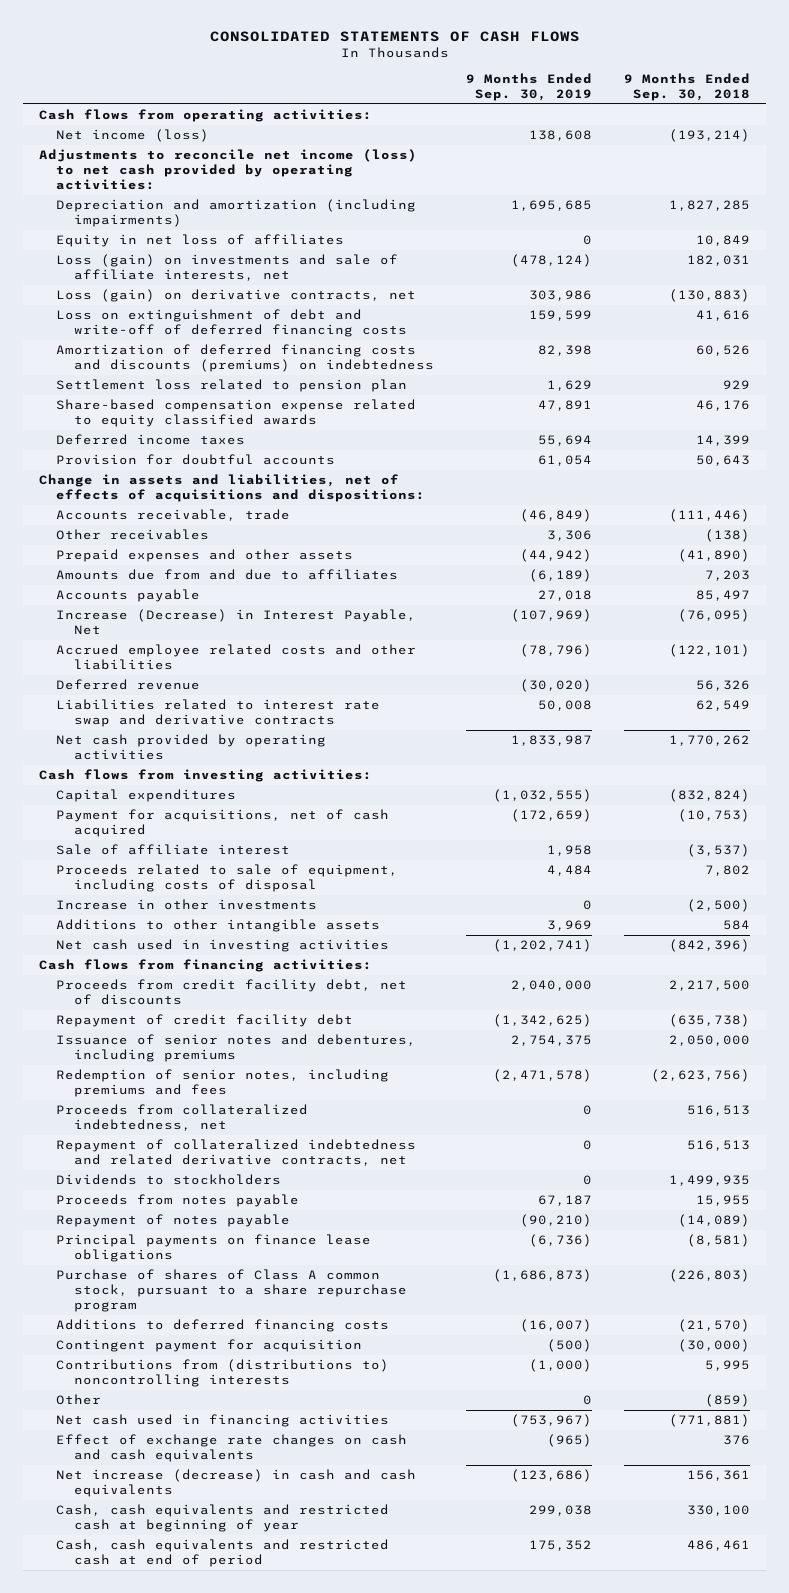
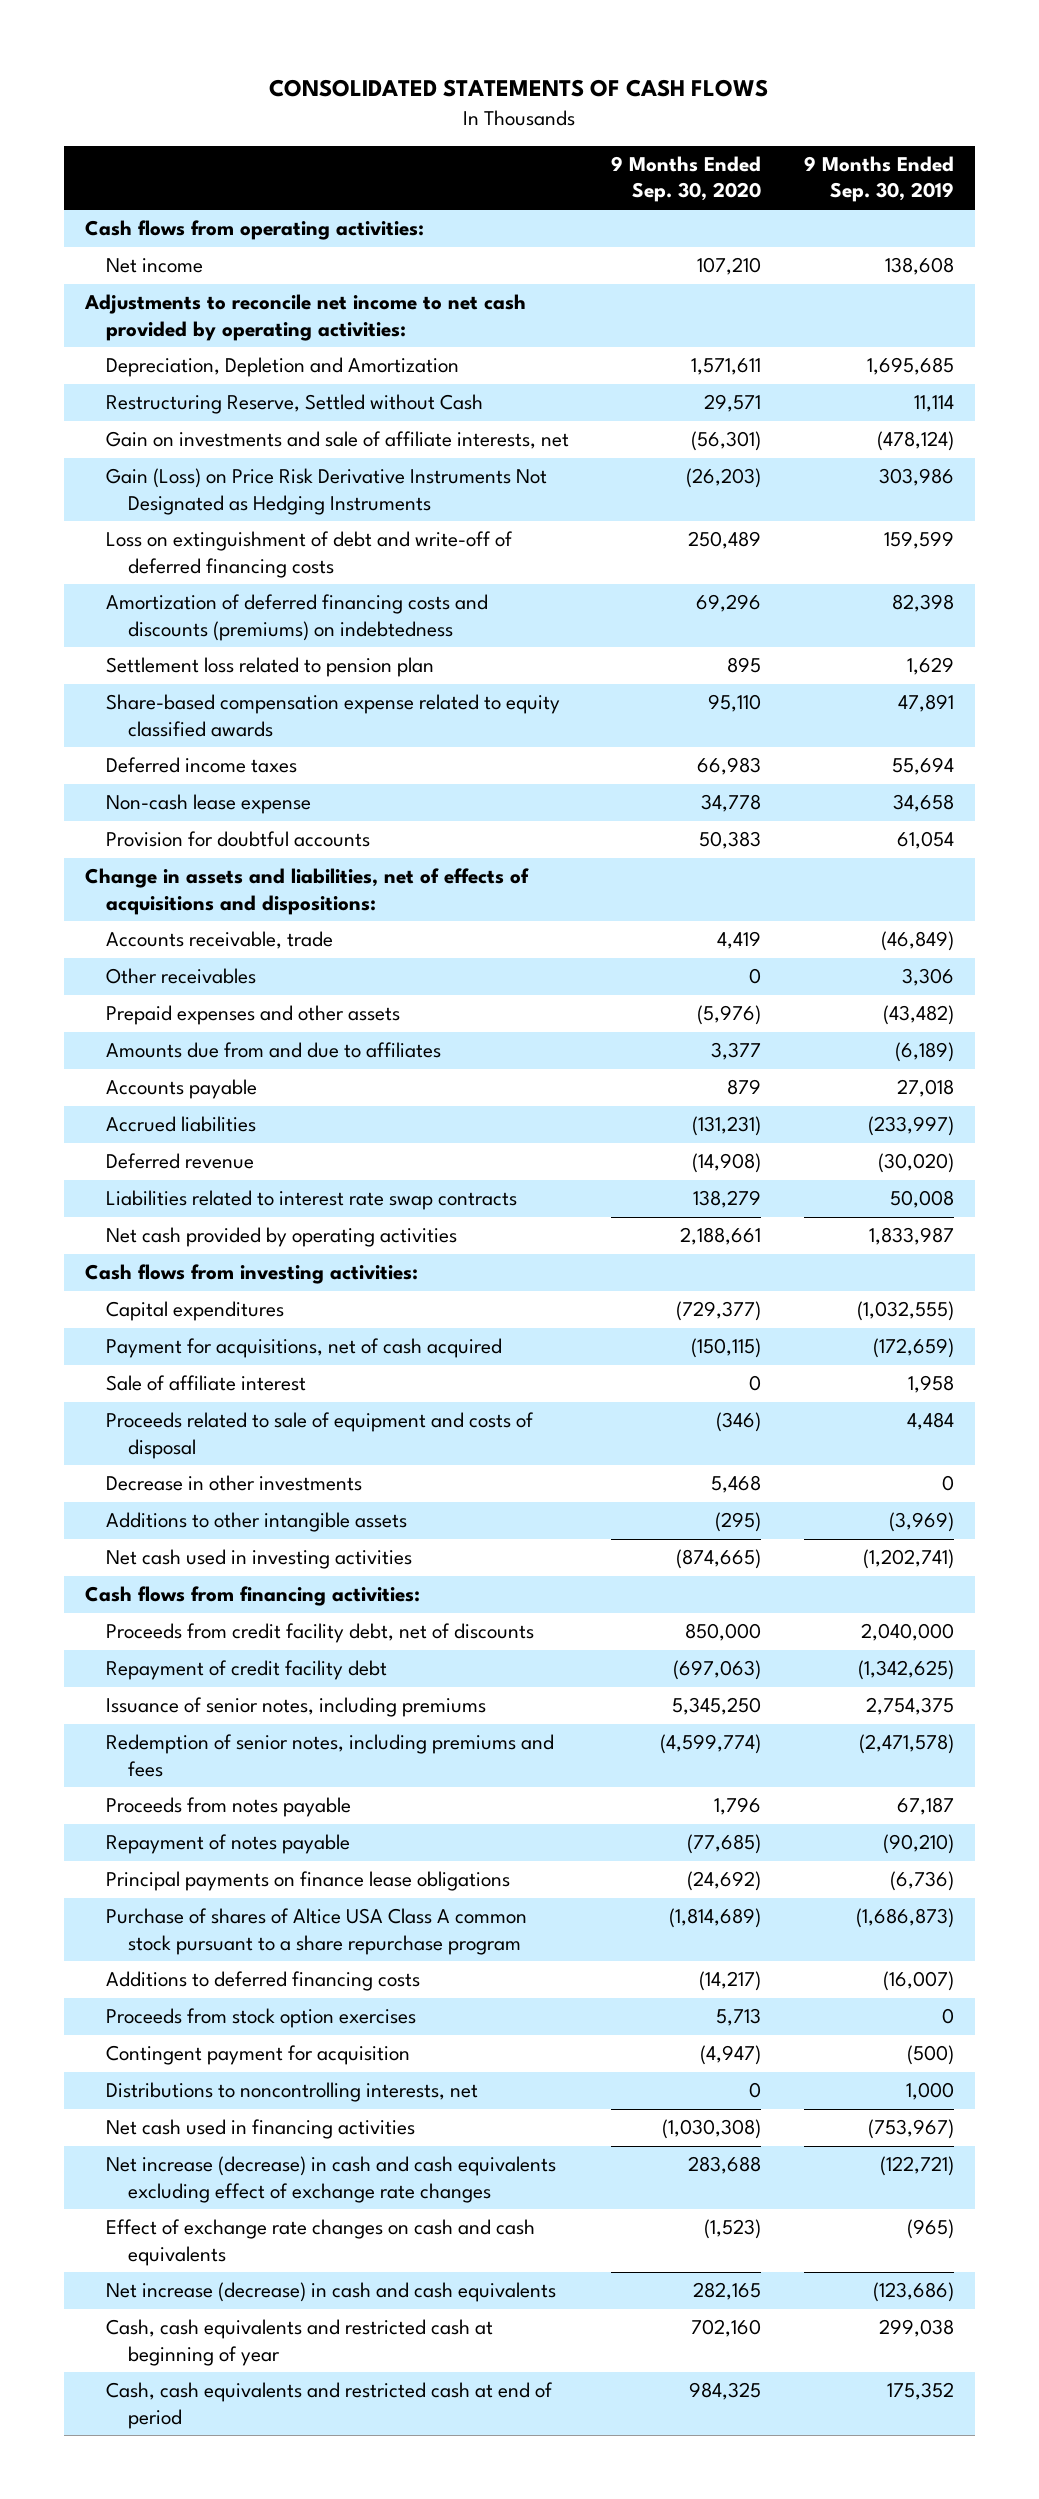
- | 9 Months Ended Sep. 30, 2019 | 9 Months Ended Sep. 30, 2018
+ | 9 Months Ended Sep. 30, 2020 | 9 Months Ended Sep. 30, 2019
- Net income (loss) | 138,608 | (193,214)
- Adjustments to reconcile net income (loss) to net cash provided by operating activities:
- Depreciation and amortization (including impairments) | 1,695,685 | 1,827,285
- Equity in net loss of affiliates | 0 | 10,849
- Loss (gain) on investments and sale of affiliate interests, net | (478,124) | 182,031
- Loss (gain) on derivative contracts, net | 303,986 | (130,883)
+ Net income | 107,210 | 138,608
+ Adjustments to reconcile net income to net cash provided by operating activities:
+ Depreciation, Depletion and Amortization | 1,571,611 | 1,695,685
+ Restructuring Reserve, Settled without Cash | 29,571 | 11,114
+ Gain on investments and sale of affiliate interests, net | (56,301) | (478,124)
+ Gain (Loss) on Price Risk Derivative Instruments Not Designated as Hedging Instruments | (26,203) | 303,986
+ Non-cash lease expense | 34,778 | 34,658
- Prepaid expenses and other assets | (44,942) | (41,890)
+ Prepaid expenses and other assets | (5,976) | (43,482)
- Increase (Decrease) in Interest Payable, Net | (107,969) | (76,095)
- Accrued employee related costs and other liabilities | (78,796) | (122,101)
+ Accrued liabilities | (131,231) | (233,997)
- Liabilities related to interest rate swap and derivative contracts | 50,008 | 62,549
+ Liabilities related to interest rate swap contracts | 138,279 | 50,008
- Proceeds related to sale of equipment, including costs of disposal | 4,484 | 7,802
- Increase in other investments | 0 | (2,500)
- Additions to other intangible assets | 3,969 | 584
+ Proceeds related to sale of equipment and costs of disposal | (346) | 4,484
+ Decrease in other investments | 5,468 | 0
+ Additions to other intangible assets | (295) | (3,969)
- Issuance of senior notes and debentures, including premiums | 2,754,375 | 2,050,000
+ Issuance of senior notes, including premiums | 5,345,250 | 2,754,375
- Proceeds from collateralized indebtedness, net | 0 | 516,513
- Repayment of collateralized indebtedness and related derivative contracts, net | 0 | 516,513
- Dividends to stockholders | 0 | 1,499,935
- Purchase of shares of Class A common stock, pursuant to a share repurchase program | (1,686,873) | (226,803)
+ Purchase of shares of Altice USA Class A common stock pursuant to a share repurchase program | (1,814,689) | (1,686,873)
+ Proceeds from stock option exercises | 5,713 | 0
- Contributions from (distributions to) noncontrolling interests | (1,000) | 5,995
- Other | 0 | (859)
+ Distributions to noncontrolling interests, net | 0 | 1,000
+ Net increase (decrease) in cash and cash equivalents excluding effect of exchange rate changes | 283,688 | (122,721)

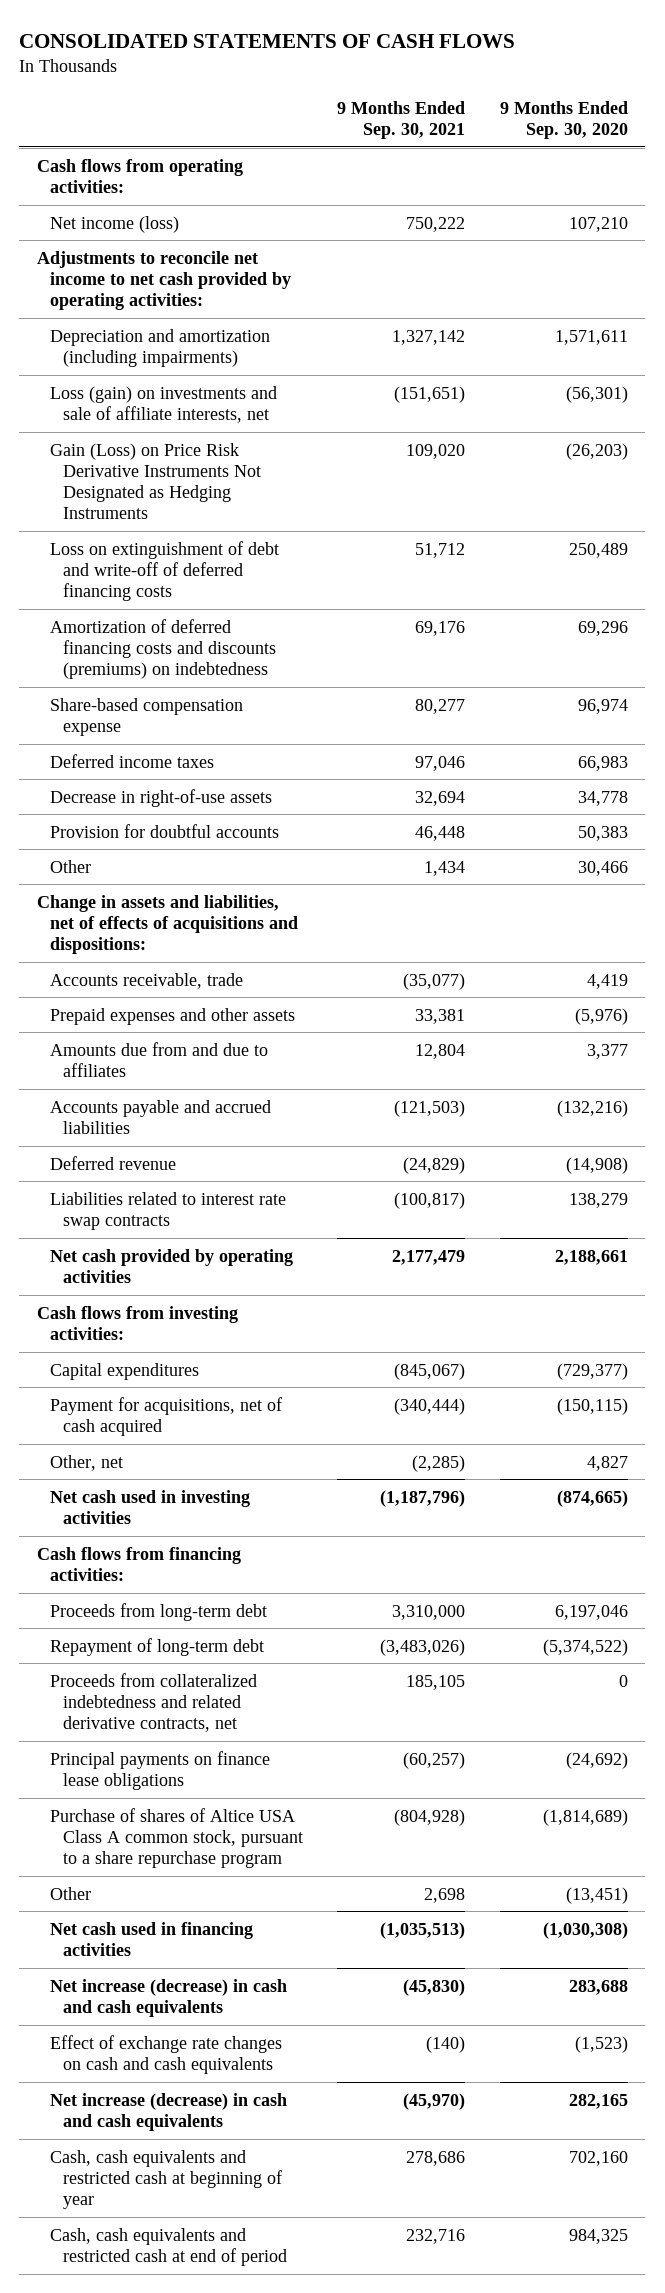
- | 9 Months Ended Sep. 30, 2020 | 9 Months Ended Sep. 30, 2019
+ | 9 Months Ended Sep. 30, 2021 | 9 Months Ended Sep. 30, 2020
- Net income | 107,210 | 138,608
+ Net income (loss) | 750,222 | 107,210
- Depreciation, Depletion and Amortization | 1,571,611 | 1,695,685
- Restructuring Reserve, Settled without Cash | 29,571 | 11,114
- Gain on investments and sale of affiliate interests, net | (56,301) | (478,124)
+ Depreciation and amortization (including impairments) | 1,327,142 | 1,571,611
+ Loss (gain) on investments and sale of affiliate interests, net | (151,651) | (56,301)
- Settlement loss related to pension plan | 895 | 1,629
- Share-based compensation expense related to equity classified awards | 95,110 | 47,891
+ Share-based compensation expense | 80,277 | 96,974
- Non-cash lease expense | 34,778 | 34,658
+ Decrease in right-of-use assets | 32,694 | 34,778
+ Other | 1,434 | 30,466
- Other receivables | 0 | 3,306
- Accounts payable | 879 | 27,018
- Accrued liabilities | (131,231) | (233,997)
+ Accounts payable and accrued liabilities | (121,503) | (132,216)
- Sale of affiliate interest | 0 | 1,958
- Proceeds related to sale of equipment and costs of disposal | (346) | 4,484
- Decrease in other investments | 5,468 | 0
- Additions to other intangible assets | (295) | (3,969)
+ Other, net | (2,285) | 4,827
- Proceeds from credit facility debt, net of discounts | 850,000 | 2,040,000
- Repayment of credit facility debt | (697,063) | (1,342,625)
- Issuance of senior notes, including premiums | 5,345,250 | 2,754,375
- Redemption of senior notes, including premiums and fees | (4,599,774) | (2,471,578)
- Proceeds from notes payable | 1,796 | 67,187
- Repayment of notes payable | (77,685) | (90,210)
+ Proceeds from long-term debt | 3,310,000 | 6,197,046
+ Repayment of long-term debt | (3,483,026) | (5,374,522)
+ Proceeds from collateralized indebtedness and related derivative contracts, net | 185,105 | 0
- Purchase of shares of Altice USA Class A common stock pursuant to a share repurchase program | (1,814,689) | (1,686,873)
- Additions to deferred financing costs | (14,217) | (16,007)
- Proceeds from stock option exercises | 5,713 | 0
- Contingent payment for acquisition | (4,947) | (500)
- Distributions to noncontrolling interests, net | 0 | 1,000
+ Purchase of shares of Altice USA Class A common stock, pursuant to a share repurchase program | (804,928) | (1,814,689)
+ Other | 2,698 | (13,451)
- Net increase (decrease) in cash and cash equivalents excluding effect of exchange rate changes | 283,688 | (122,721)
+ Net increase (decrease) in cash and cash equivalents | (45,830) | 283,688

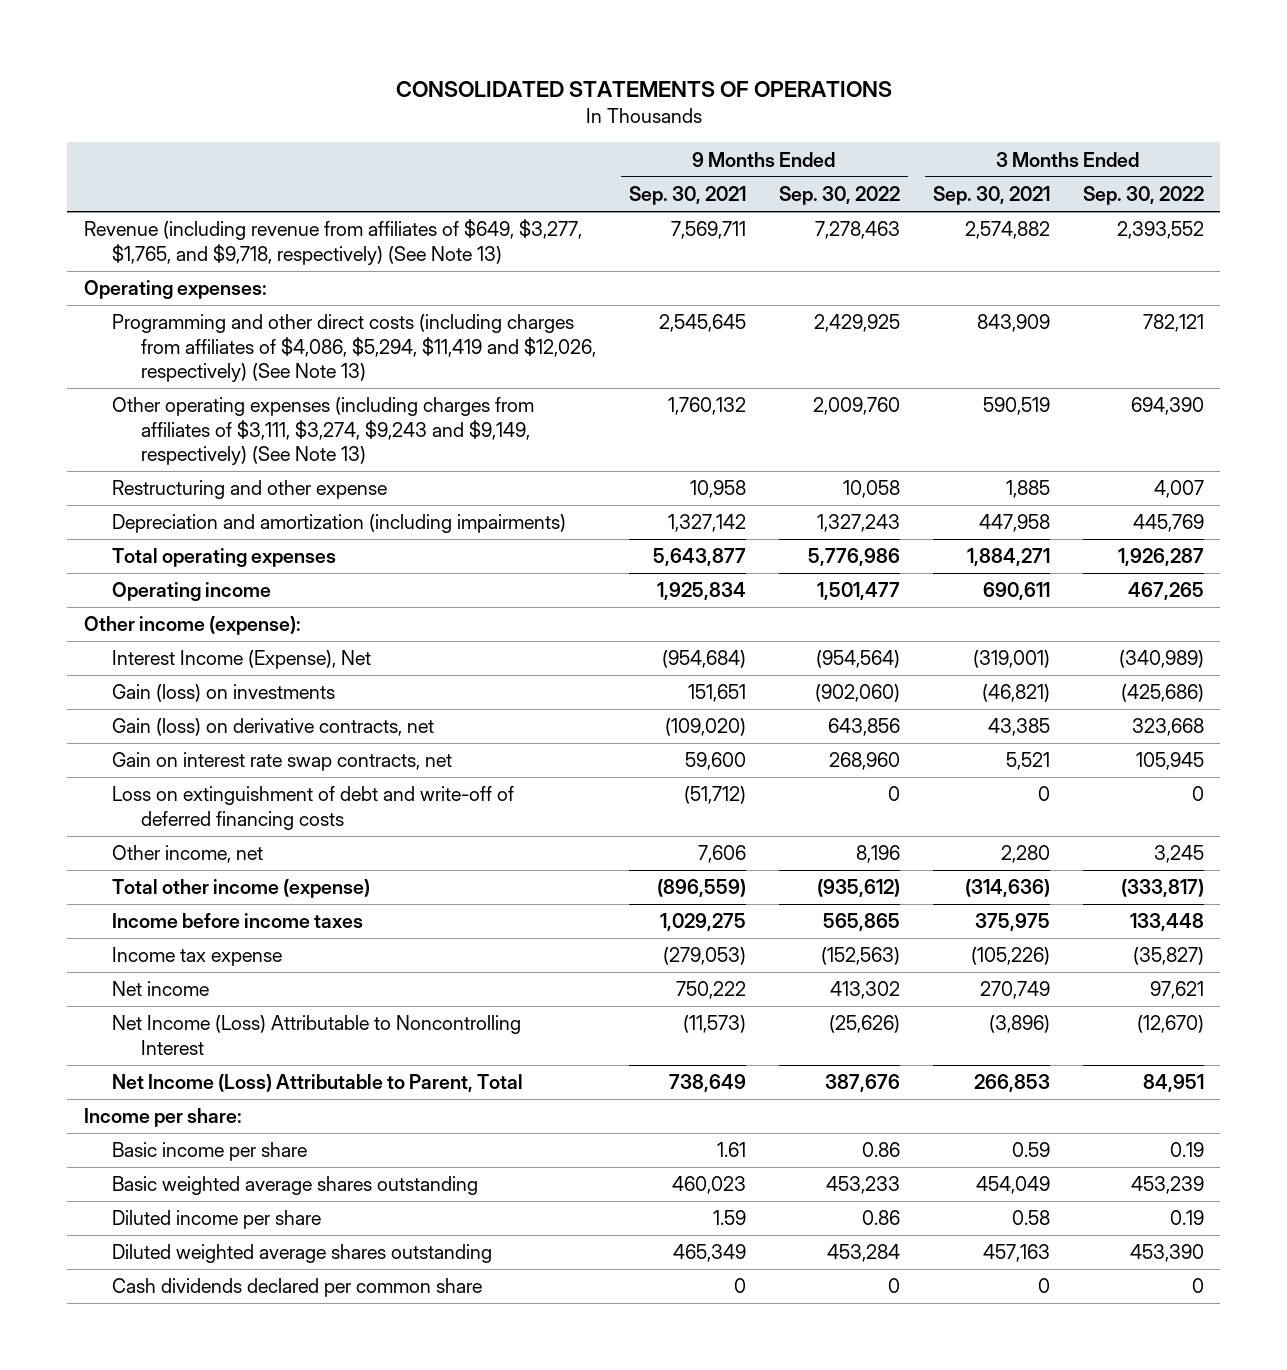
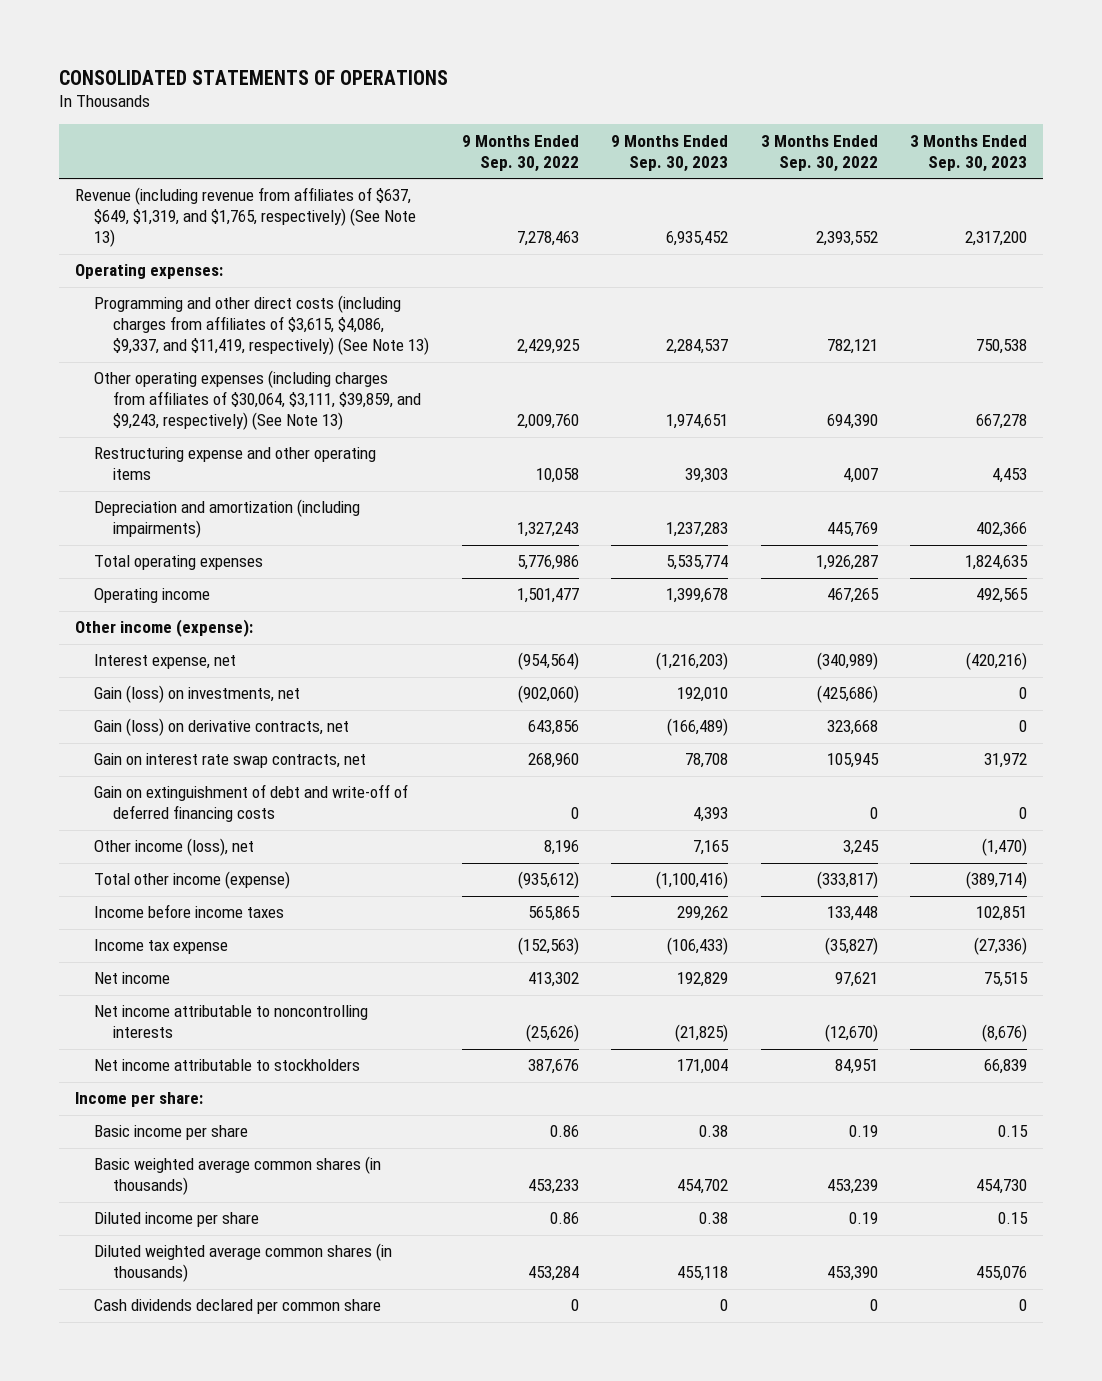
- | 9 Months Ended Sep. 30, 2021 | 9 Months Ended Sep. 30, 2022 | 3 Months Ended Sep. 30, 2021 | 3 Months Ended Sep. 30, 2022
+ | 9 Months Ended Sep. 30, 2022 | 9 Months Ended Sep. 30, 2023 | 3 Months Ended Sep. 30, 2022 | 3 Months Ended Sep. 30, 2023
- Revenue (including revenue from affiliates of $649, $3,277, $1,765, and $9,718, respectively) (See Note 13) | 7,569,711 | 7,278,463 | 2,574,882 | 2,393,552
+ Revenue (including revenue from affiliates of $637, $649, $1,319, and $1,765, respectively) (See Note 13) | 7,278,463 | 6,935,452 | 2,393,552 | 2,317,200
- Programming and other direct costs (including charges from affiliates of $4,086, $5,294, $11,419 and $12,026, respectively) (See Note 13) | 2,545,645 | 2,429,925 | 843,909 | 782,121
- Other operating expenses (including charges from affiliates of $3,111, $3,274, $9,243 and $9,149, respectively) (See Note 13) | 1,760,132 | 2,009,760 | 590,519 | 694,390
- Restructuring and other expense | 10,958 | 10,058 | 1,885 | 4,007
+ Programming and other direct costs (including charges from affiliates of $3,615, $4,086, $9,337, and $11,419, respectively) (See Note 13) | 2,429,925 | 2,284,537 | 782,121 | 750,538
+ Other operating expenses (including charges from affiliates of $30,064, $3,111, $39,859, and $9,243, respectively) (See Note 13) | 2,009,760 | 1,974,651 | 694,390 | 667,278
+ Restructuring expense and other operating items | 10,058 | 39,303 | 4,007 | 4,453
- Interest Income (Expense), Net | (954,684) | (954,564) | (319,001) | (340,989)
- Gain (loss) on investments | 151,651 | (902,060) | (46,821) | (425,686)
+ Interest expense, net | (954,564) | (1,216,203) | (340,989) | (420,216)
+ Gain (loss) on investments, net | (902,060) | 192,010 | (425,686) | 0
- Loss on extinguishment of debt and write-off of deferred financing costs | (51,712) | 0 | 0 | 0
- Other income, net | 7,606 | 8,196 | 2,280 | 3,245
+ Gain on extinguishment of debt and write-off of deferred financing costs | 0 | 4,393 | 0 | 0
+ Other income (loss), net | 8,196 | 7,165 | 3,245 | (1,470)
- Net Income (Loss) Attributable to Noncontrolling Interest | (11,573) | (25,626) | (3,896) | (12,670)
- Net Income (Loss) Attributable to Parent, Total | 738,649 | 387,676 | 266,853 | 84,951
+ Net income attributable to noncontrolling interests | (25,626) | (21,825) | (12,670) | (8,676)
+ Net income attributable to stockholders | 387,676 | 171,004 | 84,951 | 66,839
- Basic weighted average shares outstanding | 460,023 | 453,233 | 454,049 | 453,239
+ Basic weighted average common shares (in thousands) | 453,233 | 454,702 | 453,239 | 454,730
- Diluted weighted average shares outstanding | 465,349 | 453,284 | 457,163 | 453,390
+ Diluted weighted average common shares (in thousands) | 453,284 | 455,118 | 453,390 | 455,076

